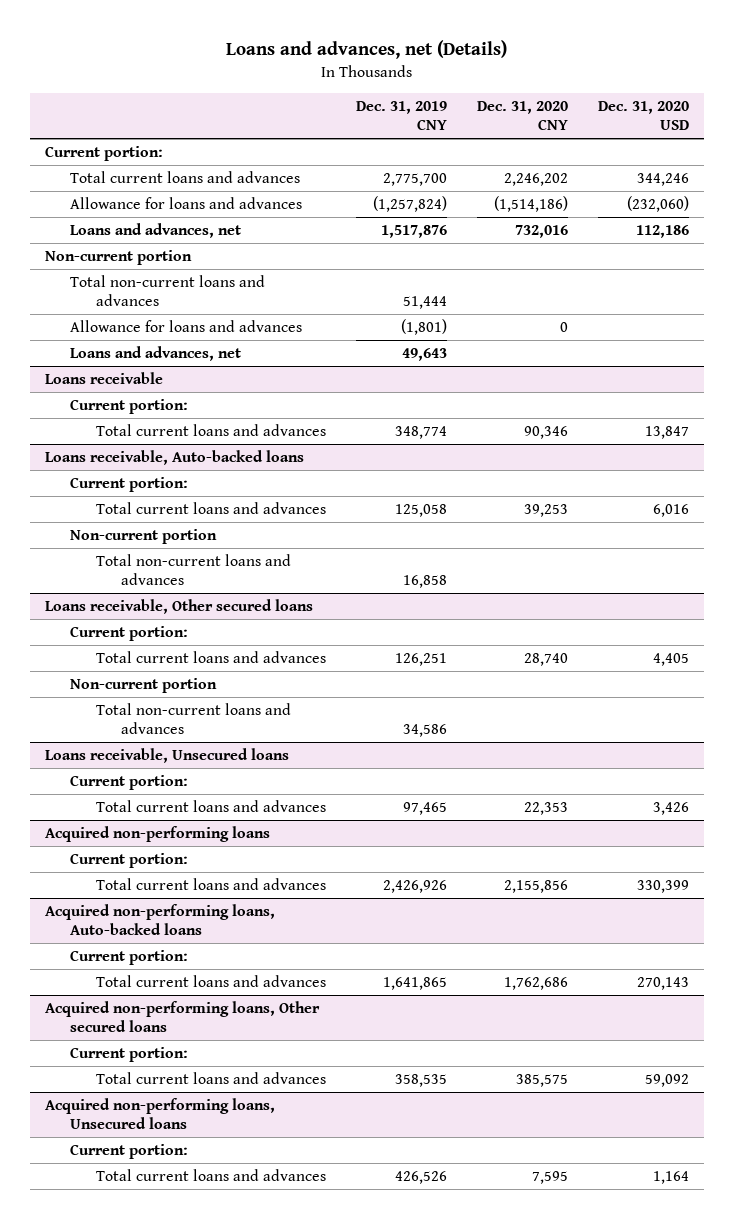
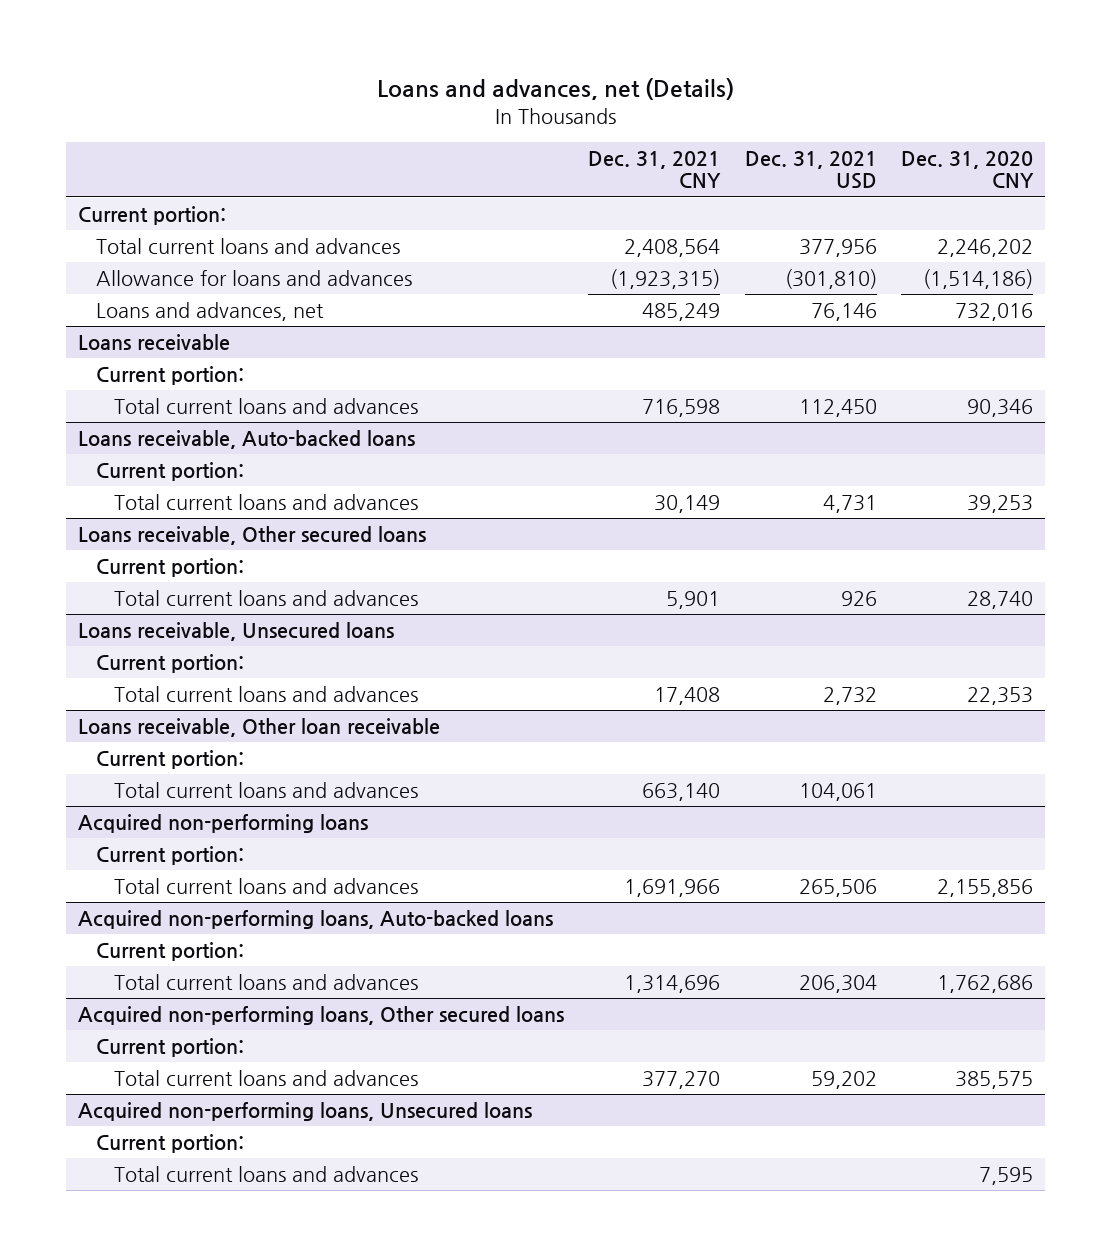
- | Dec. 31, 2019 CNY | Dec. 31, 2020 CNY | Dec. 31, 2020 USD
+ | Dec. 31, 2021 CNY | Dec. 31, 2021 USD | Dec. 31, 2020 CNY
- Non-current portion
- Total non-current loans and advances | 51,444 | |
- Allowance for loans and advances | (1,801) | 0 |
- Loans and advances, net | 49,643 | |
@ Loans receivable, Auto-backed loans
- Non-current portion
- Total non-current loans and advances | 16,858 | |
@ Loans receivable, Other secured loans
- Non-current portion
- Total non-current loans and advances | 34,586 | |
+ Loans receivable, Other loan receivable
+ Current portion:
+ Total current loans and advances | 663,140 | 104,061 |

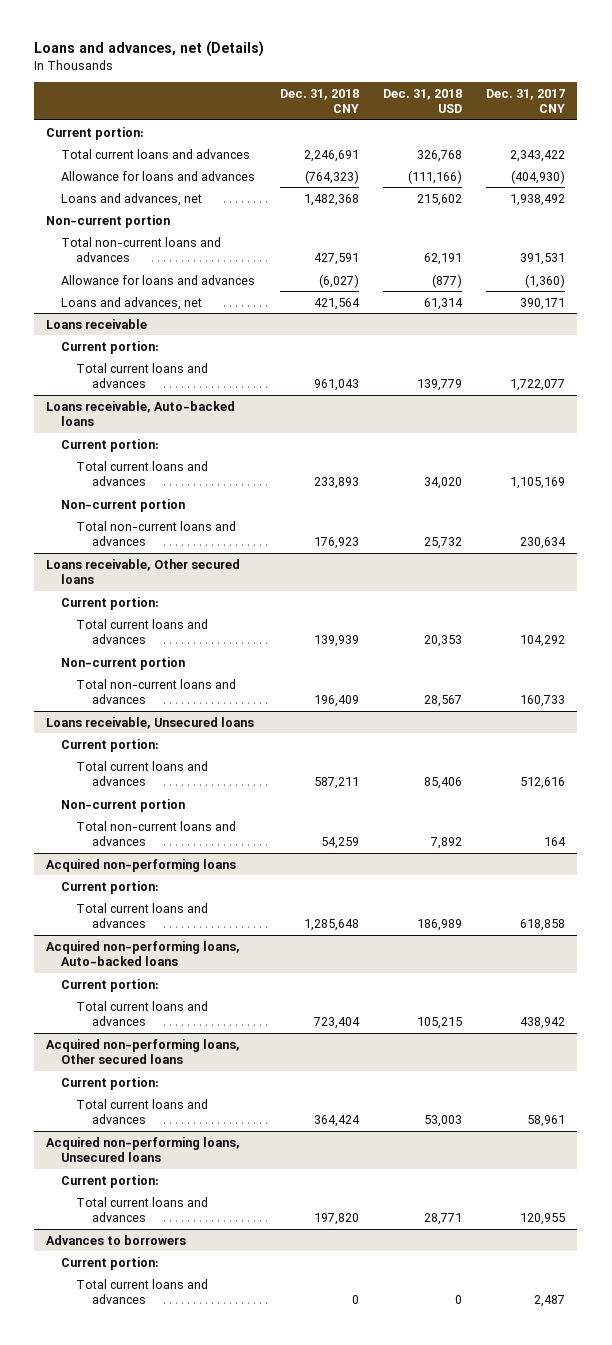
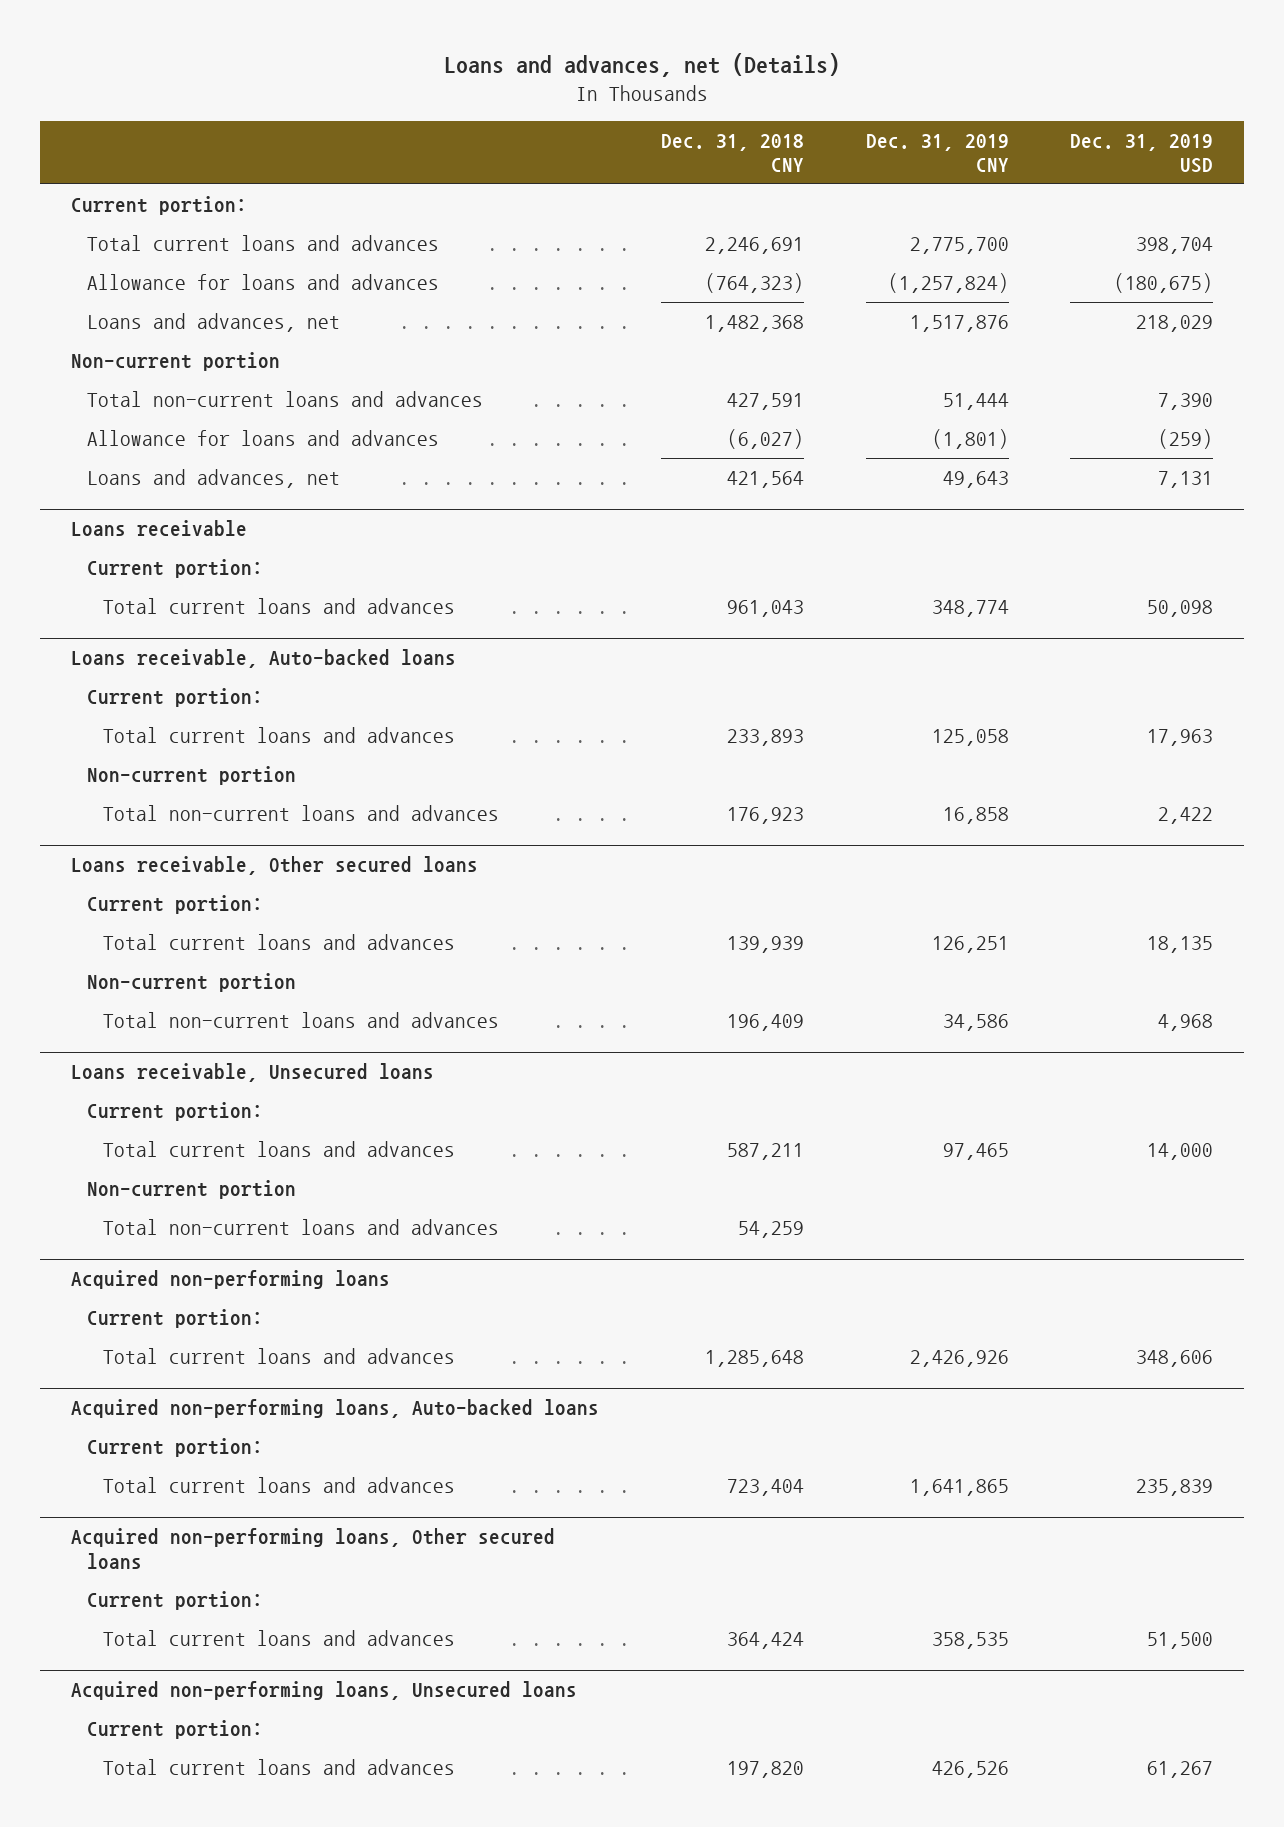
- | Dec. 31, 2018 CNY | Dec. 31, 2018 USD | Dec. 31, 2017 CNY
+ | Dec. 31, 2018 CNY | Dec. 31, 2019 CNY | Dec. 31, 2019 USD
- Advances to borrowers
- Current portion:
- Total current loans and advances | 0 | 0 | 2,487

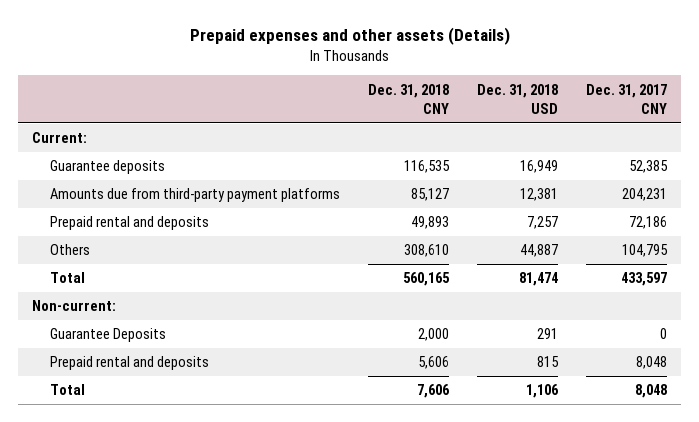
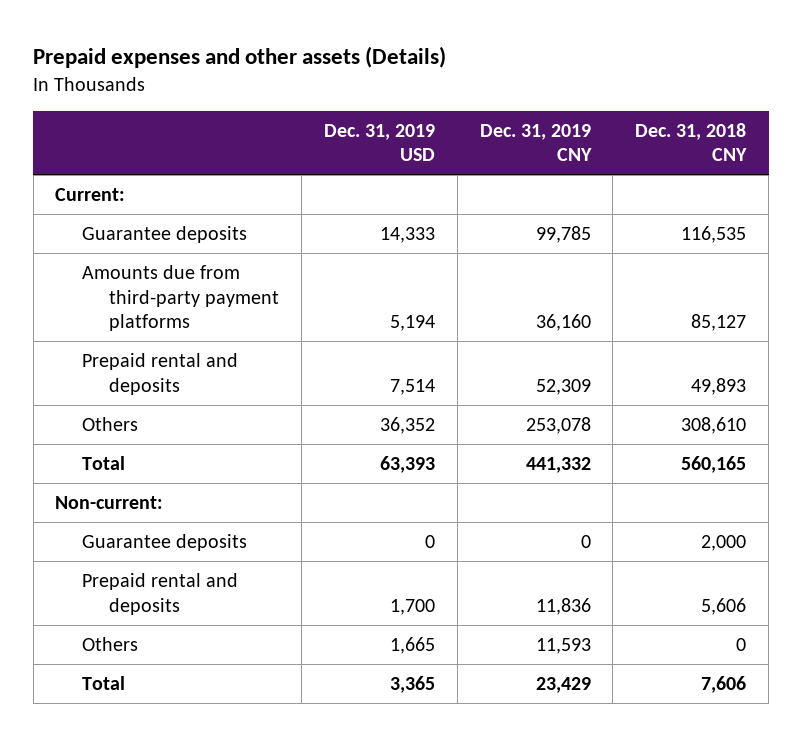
- | Dec. 31, 2018 CNY | Dec. 31, 2018 USD | Dec. 31, 2017 CNY
+ | Dec. 31, 2019 USD | Dec. 31, 2019 CNY | Dec. 31, 2018 CNY
- Guarantee Deposits | 2,000 | 291 | 0
+ Guarantee deposits | 0 | 0 | 2,000
+ Others | 1,665 | 11,593 | 0

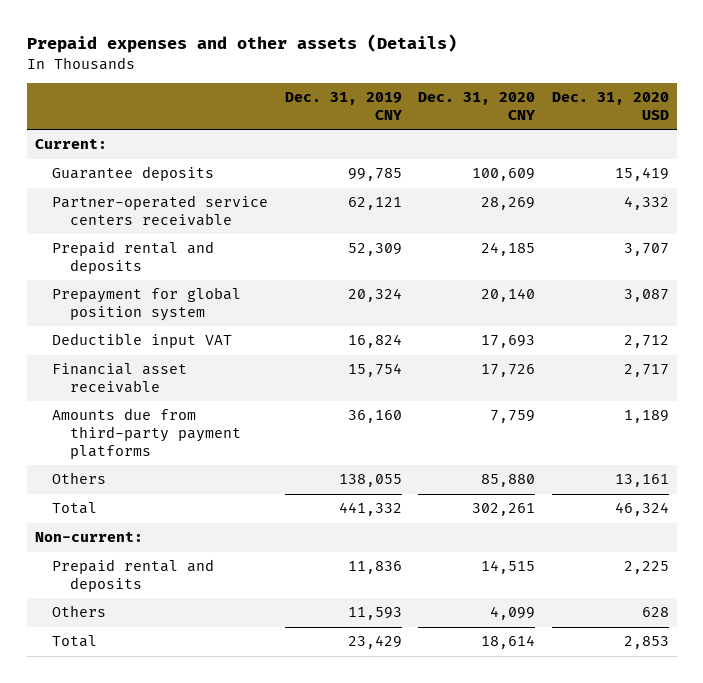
- | Dec. 31, 2019 USD | Dec. 31, 2019 CNY | Dec. 31, 2018 CNY
+ | Dec. 31, 2019 CNY | Dec. 31, 2020 CNY | Dec. 31, 2020 USD
+ Partner-operated service centers receivable | 62,121 | 28,269 | 4,332
- Others | 36,352 | 253,078 | 308,610
+ Prepayment for global position system | 20,324 | 20,140 | 3,087
+ Deductible input VAT | 16,824 | 17,693 | 2,712
+ Financial asset receivable | 15,754 | 17,726 | 2,717
moved down: Amounts due from third-party payment platforms | 36,160 | 7,759 | 1,189
+ Others | 138,055 | 85,880 | 13,161
- Guarantee deposits | 0 | 0 | 2,000

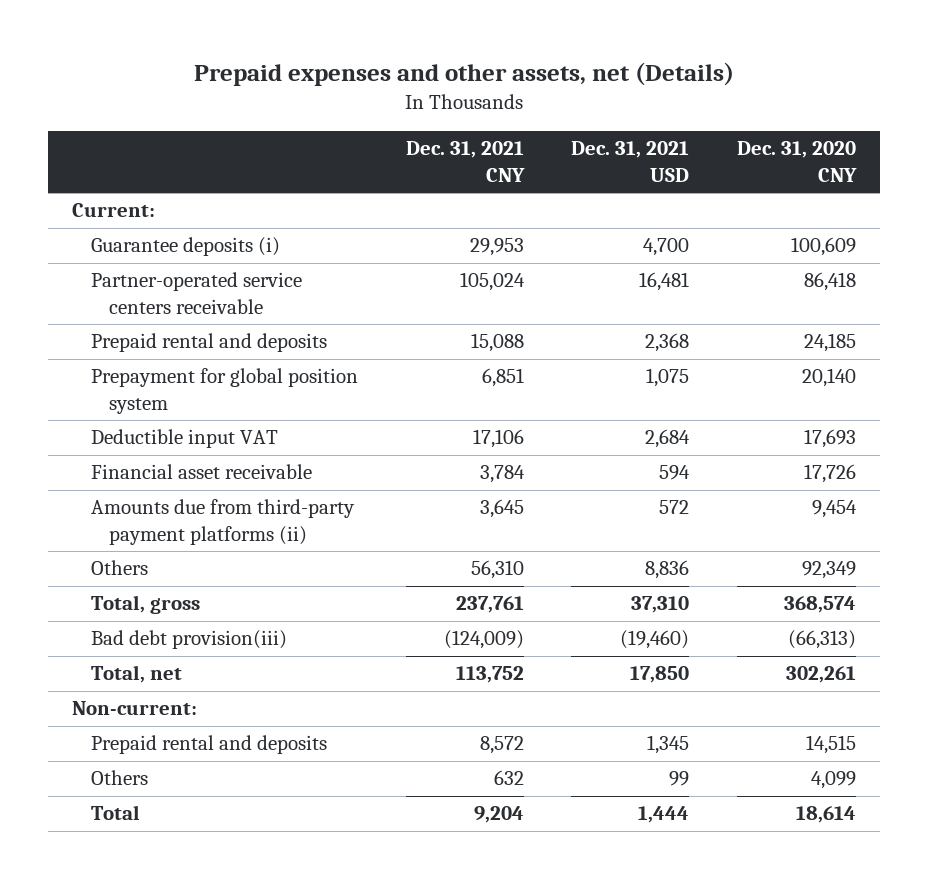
- Prepaid expenses and other assets (Details)
+ Prepaid expenses and other assets, net (Details)
- | Dec. 31, 2019 CNY | Dec. 31, 2020 CNY | Dec. 31, 2020 USD
+ | Dec. 31, 2021 CNY | Dec. 31, 2021 USD | Dec. 31, 2020 CNY
- Guarantee deposits | 99,785 | 100,609 | 15,419
- Partner-operated service centers receivable | 62,121 | 28,269 | 4,332
+ Guarantee deposits (i) | 29,953 | 4,700 | 100,609
+ Partner-operated service centers receivable | 105,024 | 16,481 | 86,418
- Amounts due from third-party payment platforms | 36,160 | 7,759 | 1,189
- Others | 138,055 | 85,880 | 13,161
- Total | 441,332 | 302,261 | 46,324
+ Amounts due from third-party payment platforms (ii) | 3,645 | 572 | 9,454
+ Others | 56,310 | 8,836 | 92,349
+ Total, gross | 237,761 | 37,310 | 368,574
+ Bad debt provision(iii) | (124,009) | (19,460) | (66,313)
+ Total, net | 113,752 | 17,850 | 302,261

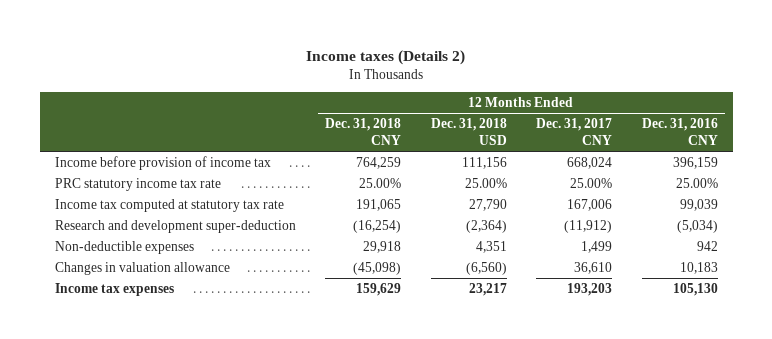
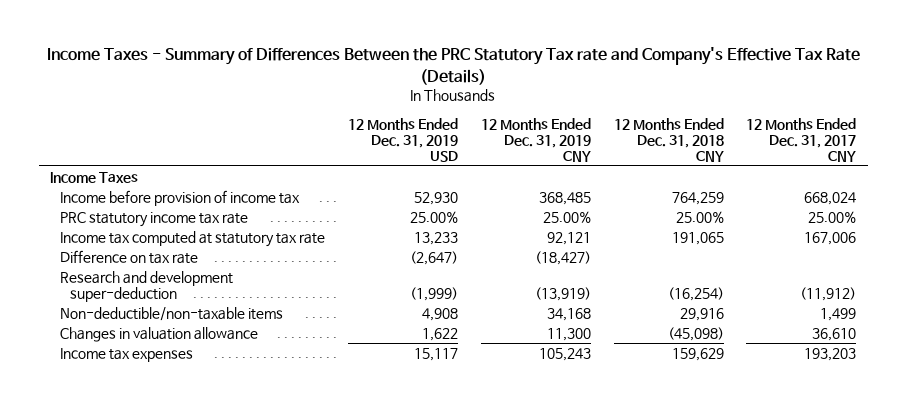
- Income taxes (Details 2)
+ Income Taxes - Summary of Differences Between the PRC Statutory Tax rate and Company's Effective Tax Rate (Details)
- | 12 Months Ended Dec. 31, 2018 CNY | 12 Months Ended Dec. 31, 2018 USD | 12 Months Ended Dec. 31, 2017 CNY | 12 Months Ended Dec. 31, 2016 CNY
+ | 12 Months Ended Dec. 31, 2019 USD | 12 Months Ended Dec. 31, 2019 CNY | 12 Months Ended Dec. 31, 2018 CNY | 12 Months Ended Dec. 31, 2017 CNY
+ Income Taxes
+ Difference on tax rate | (2,647) | (18,427) | |
- Non-deductible expenses | 29,918 | 4,351 | 1,499 | 942
+ Non-deductible/non-taxable items | 4,908 | 34,168 | 29,916 | 1,499

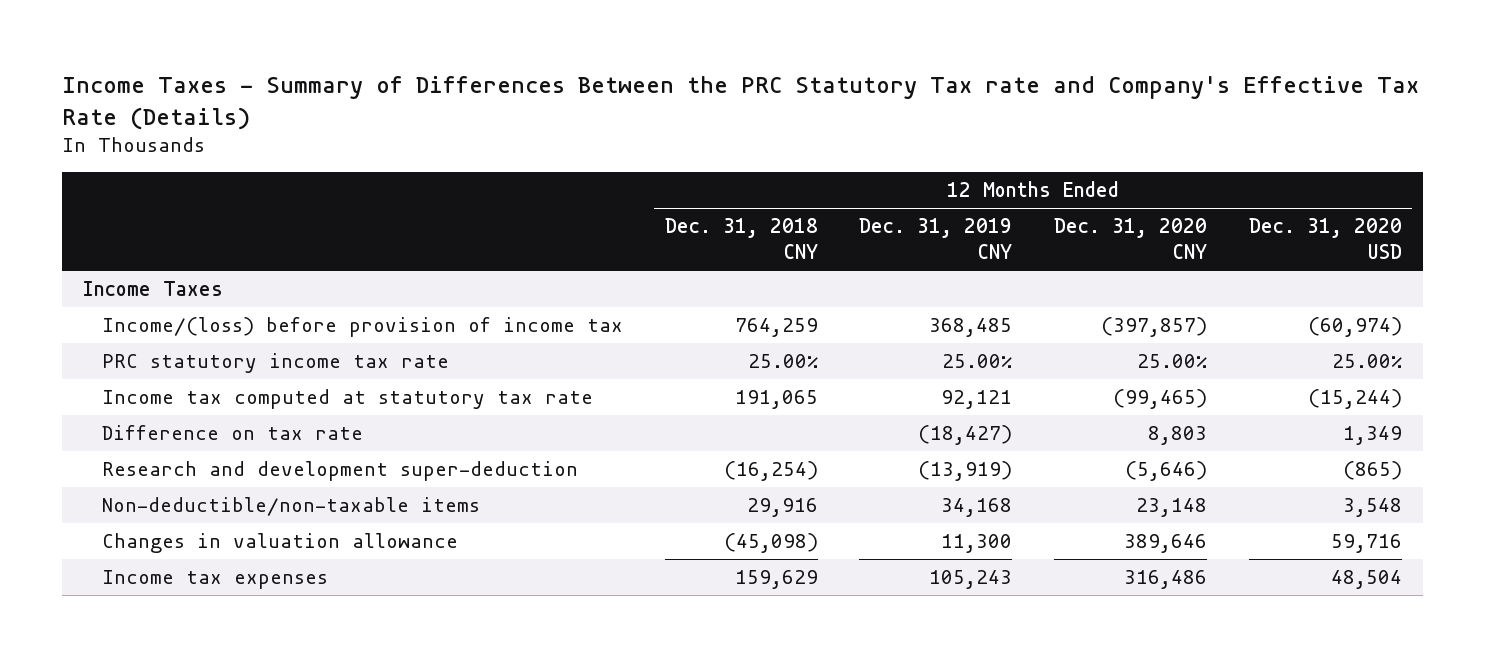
- | 12 Months Ended Dec. 31, 2019 USD | 12 Months Ended Dec. 31, 2019 CNY | 12 Months Ended Dec. 31, 2018 CNY | 12 Months Ended Dec. 31, 2017 CNY
+ | 12 Months Ended Dec. 31, 2018 CNY | 12 Months Ended Dec. 31, 2019 CNY | 12 Months Ended Dec. 31, 2020 CNY | 12 Months Ended Dec. 31, 2020 USD
- Income before provision of income tax | 52,930 | 368,485 | 764,259 | 668,024
+ Income/(loss) before provision of income tax | 764,259 | 368,485 | (397,857) | (60,974)

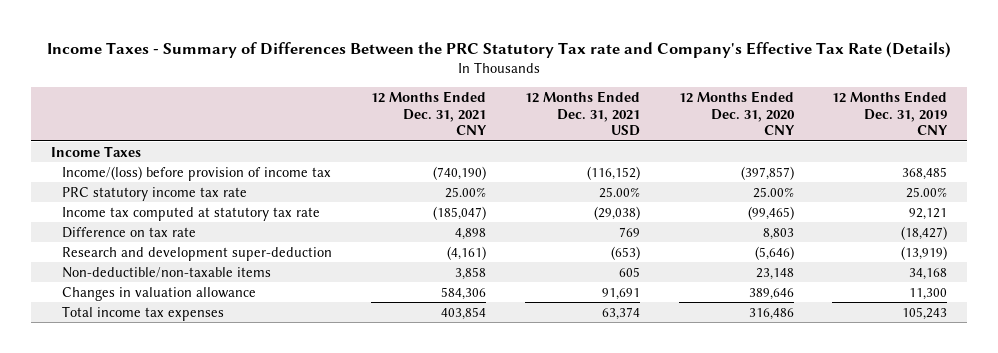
- | 12 Months Ended Dec. 31, 2018 CNY | 12 Months Ended Dec. 31, 2019 CNY | 12 Months Ended Dec. 31, 2020 CNY | 12 Months Ended Dec. 31, 2020 USD
+ | 12 Months Ended Dec. 31, 2021 CNY | 12 Months Ended Dec. 31, 2021 USD | 12 Months Ended Dec. 31, 2020 CNY | 12 Months Ended Dec. 31, 2019 CNY
- Income tax expenses | 159,629 | 105,243 | 316,486 | 48,504
+ Total income tax expenses | 403,854 | 63,374 | 316,486 | 105,243

